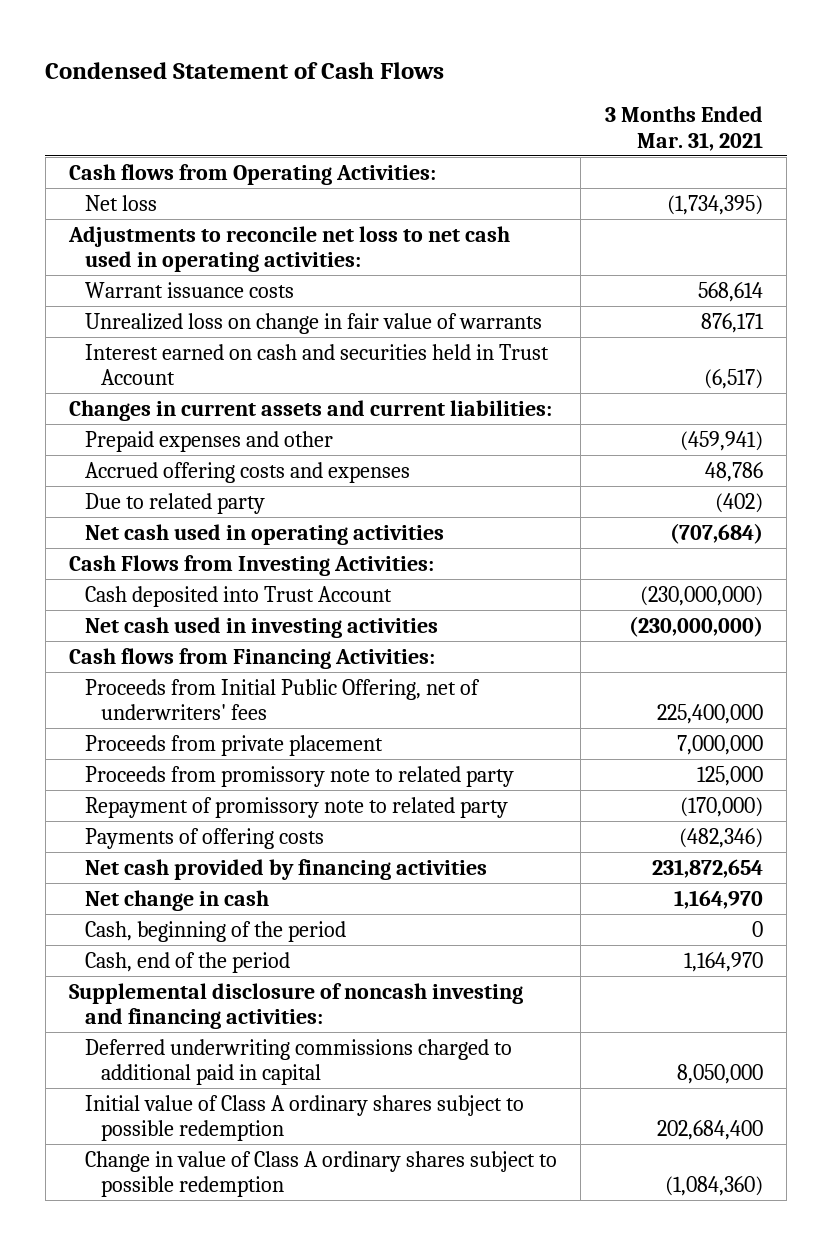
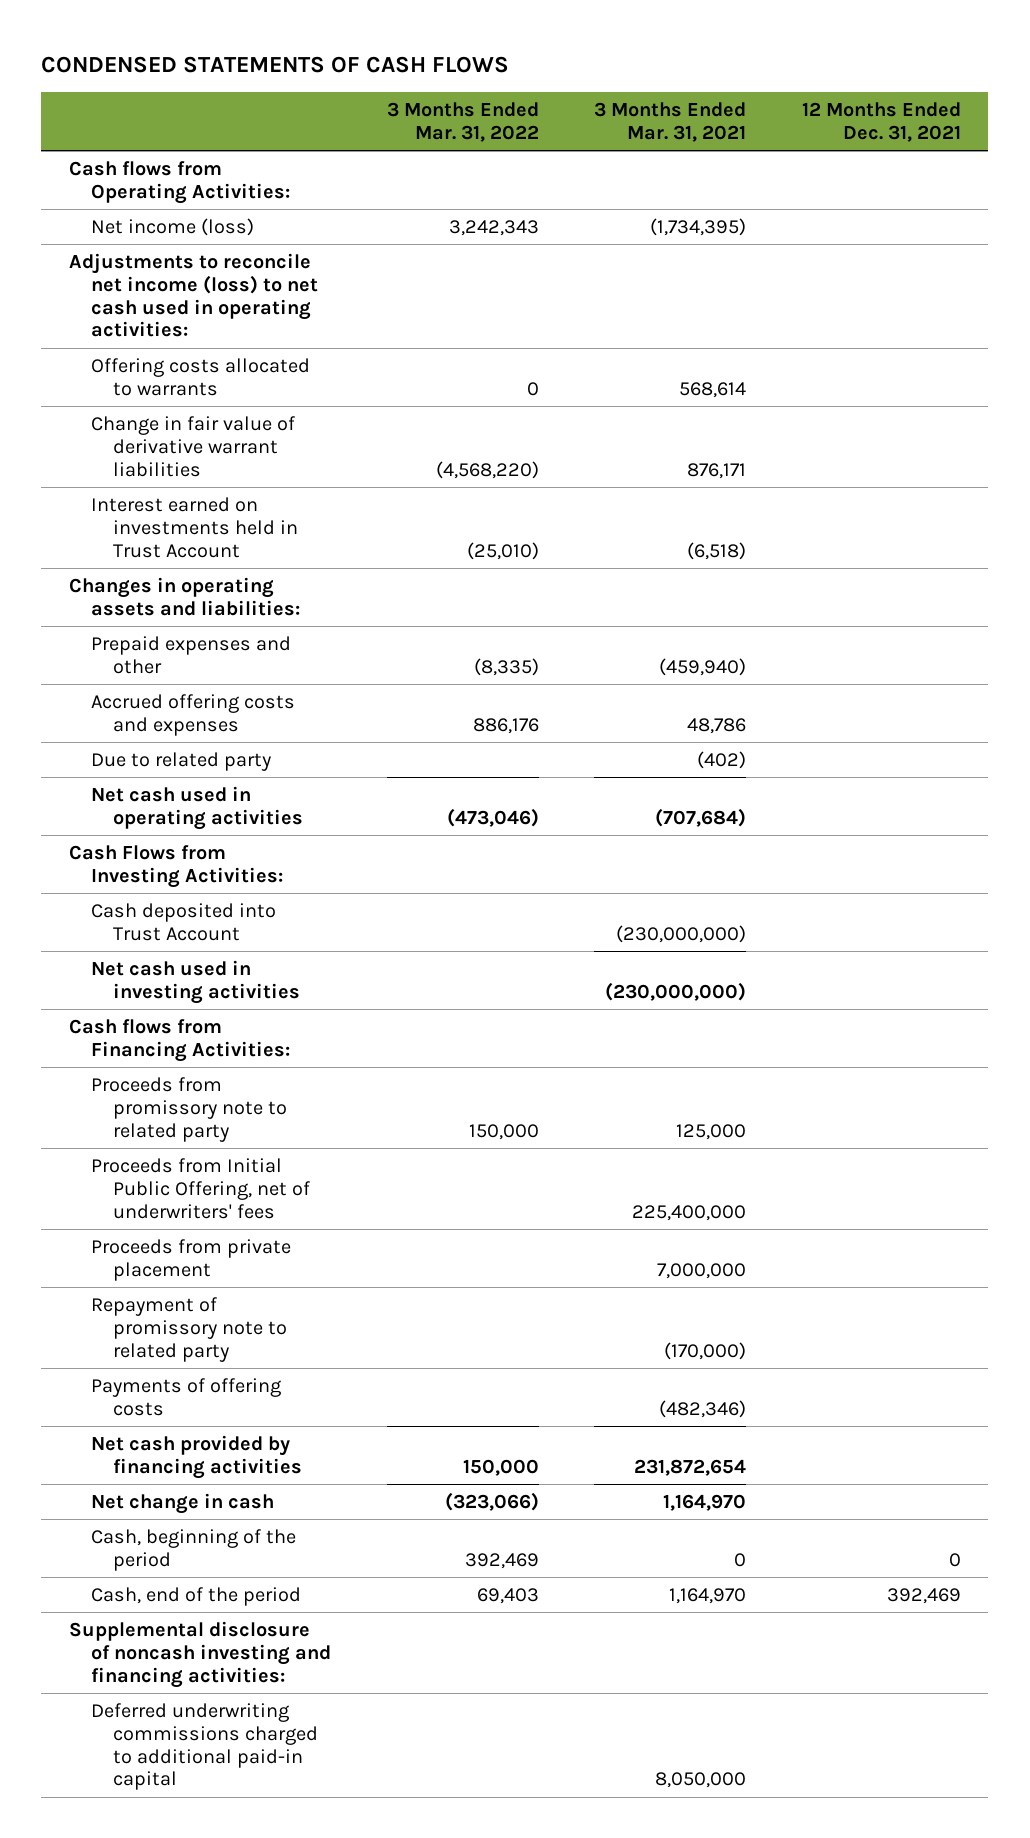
- Condensed Statement of Cash Flows
+ CONDENSED STATEMENTS OF CASH FLOWS
- | 3 Months Ended Mar. 31, 2021
+ | 3 Months Ended Mar. 31, 2022 | 3 Months Ended Mar. 31, 2021 | 12 Months Ended Dec. 31, 2021
- Net loss | (1,734,395)
- Adjustments to reconcile net loss to net cash used in operating activities:
- Warrant issuance costs | 568,614
- Unrealized loss on change in fair value of warrants | 876,171
- Interest earned on cash and securities held in Trust Account | (6,517)
- Changes in current assets and current liabilities:
- Prepaid expenses and other | (459,941)
+ Net income (loss) | 3,242,343 | (1,734,395) |
+ Adjustments to reconcile net income (loss) to net cash used in operating activities:
+ Offering costs allocated to warrants | 0 | 568,614 |
+ Change in fair value of derivative warrant liabilities | (4,568,220) | 876,171 |
+ Interest earned on investments held in Trust Account | (25,010) | (6,518) |
+ Changes in operating assets and liabilities:
+ Prepaid expenses and other | (8,335) | (459,940) |
moved up: Proceeds from promissory note to related party | 150,000 | 125,000 |
- Deferred underwriting commissions charged to additional paid in capital | 8,050,000
- Initial value of Class A ordinary shares subject to possible redemption | 202,684,400
- Change in value of Class A ordinary shares subject to possible redemption | (1,084,360)
+ Deferred underwriting commissions charged to additional paid-in capital | | 8,050,000 |

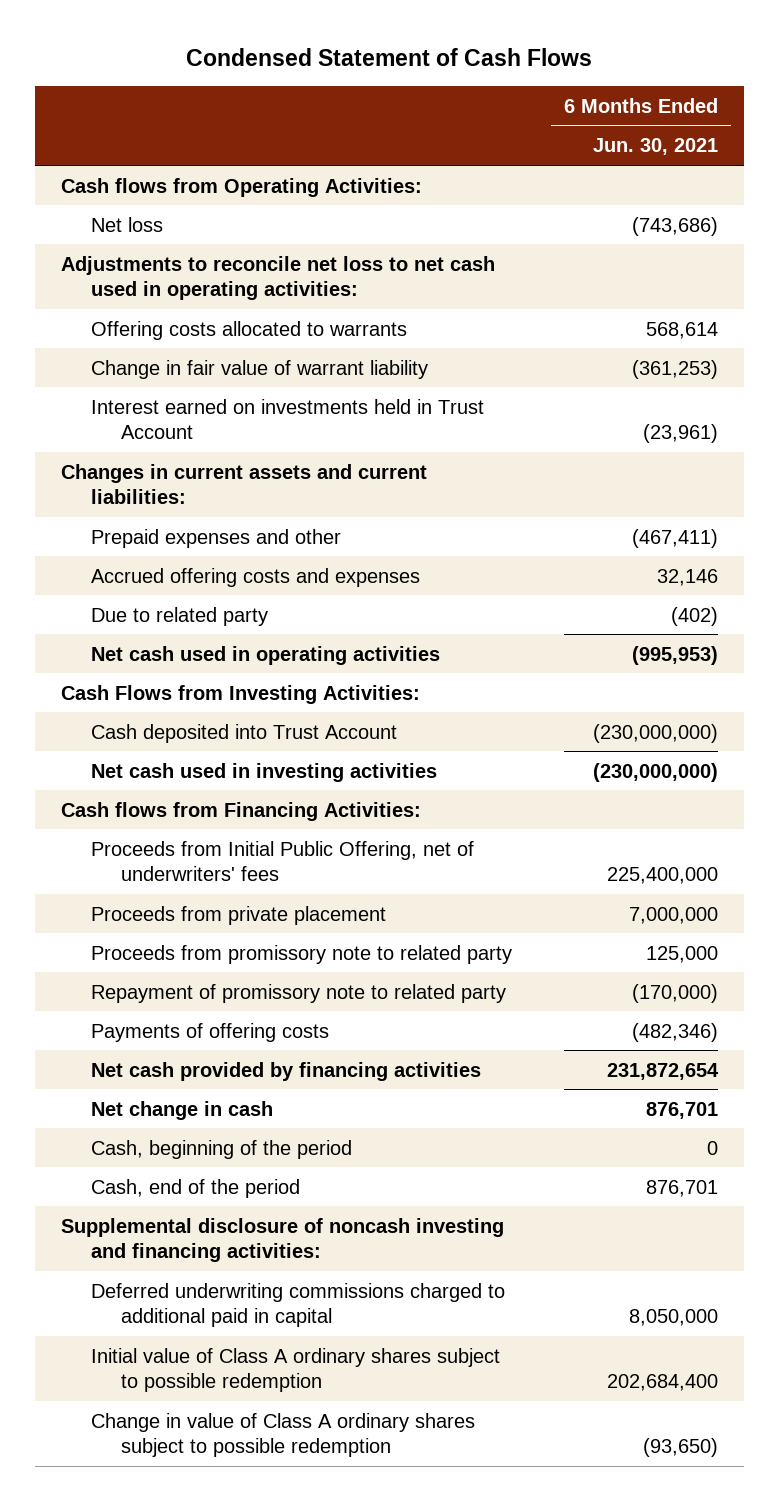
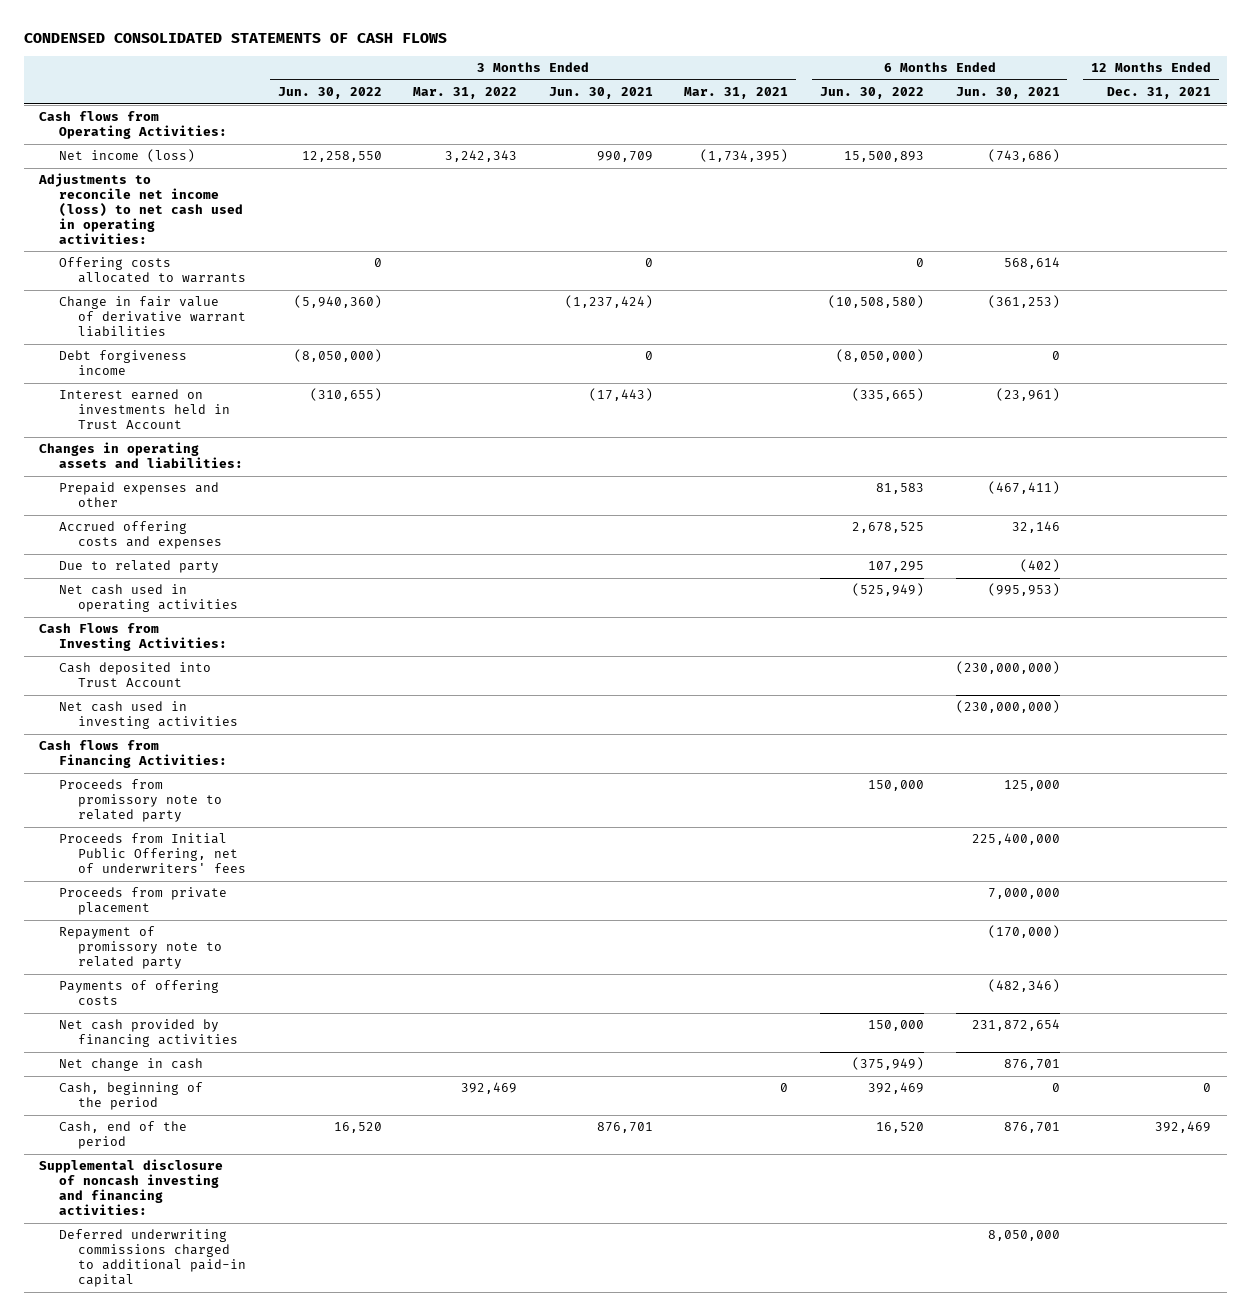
- Condensed Statement of Cash Flows
+ CONDENSED CONSOLIDATED STATEMENTS OF CASH FLOWS
- | 6 Months Ended Jun. 30, 2021
+ | 3 Months Ended Jun. 30, 2022 | 3 Months Ended Mar. 31, 2022 | 3 Months Ended Jun. 30, 2021 | 3 Months Ended Mar. 31, 2021 | 6 Months Ended Jun. 30, 2022 | 6 Months Ended Jun. 30, 2021 | 12 Months Ended Dec. 31, 2021
- Net loss | (743,686)
- Adjustments to reconcile net loss to net cash used in operating activities:
+ Net income (loss) | 12,258,550 | 3,242,343 | 990,709 | (1,734,395) | 15,500,893 | (743,686) |
+ Adjustments to reconcile net income (loss) to net cash used in operating activities:
- Change in fair value of warrant liability | (361,253)
+ Change in fair value of derivative warrant liabilities | (5,940,360) | | (1,237,424) | | (10,508,580) | (361,253) |
+ Debt forgiveness income | (8,050,000) | | 0 | | (8,050,000) | 0 |
- Changes in current assets and current liabilities:
+ Changes in operating assets and liabilities:
moved up: Proceeds from promissory note to related party | | | | | 150,000 | 125,000 |
- Deferred underwriting commissions charged to additional paid in capital | 8,050,000
- Initial value of Class A ordinary shares subject to possible redemption | 202,684,400
- Change in value of Class A ordinary shares subject to possible redemption | (93,650)
+ Deferred underwriting commissions charged to additional paid-in capital | | | | | | 8,050,000 |

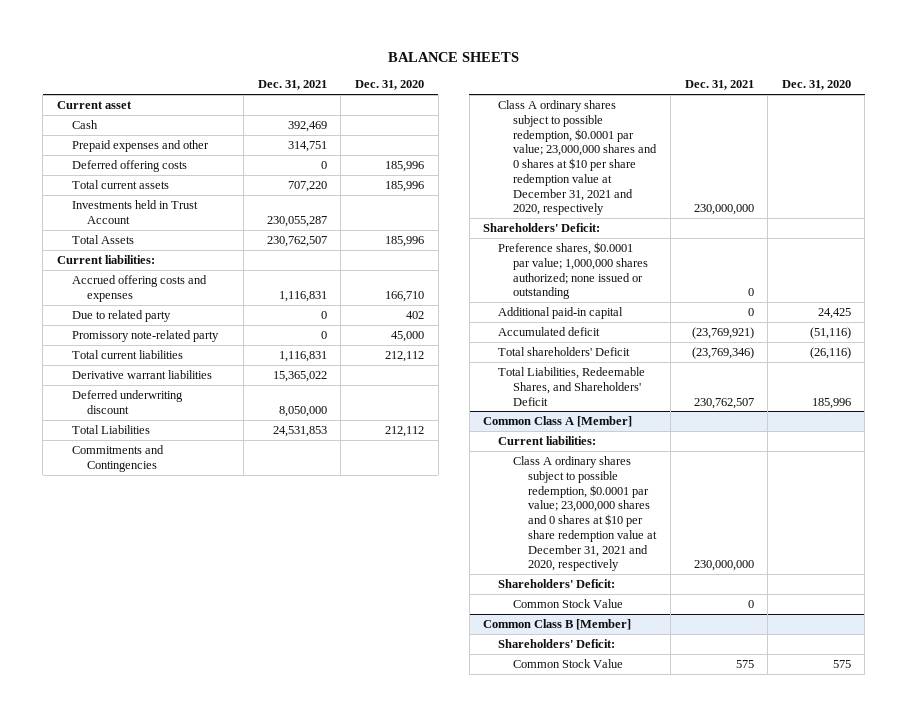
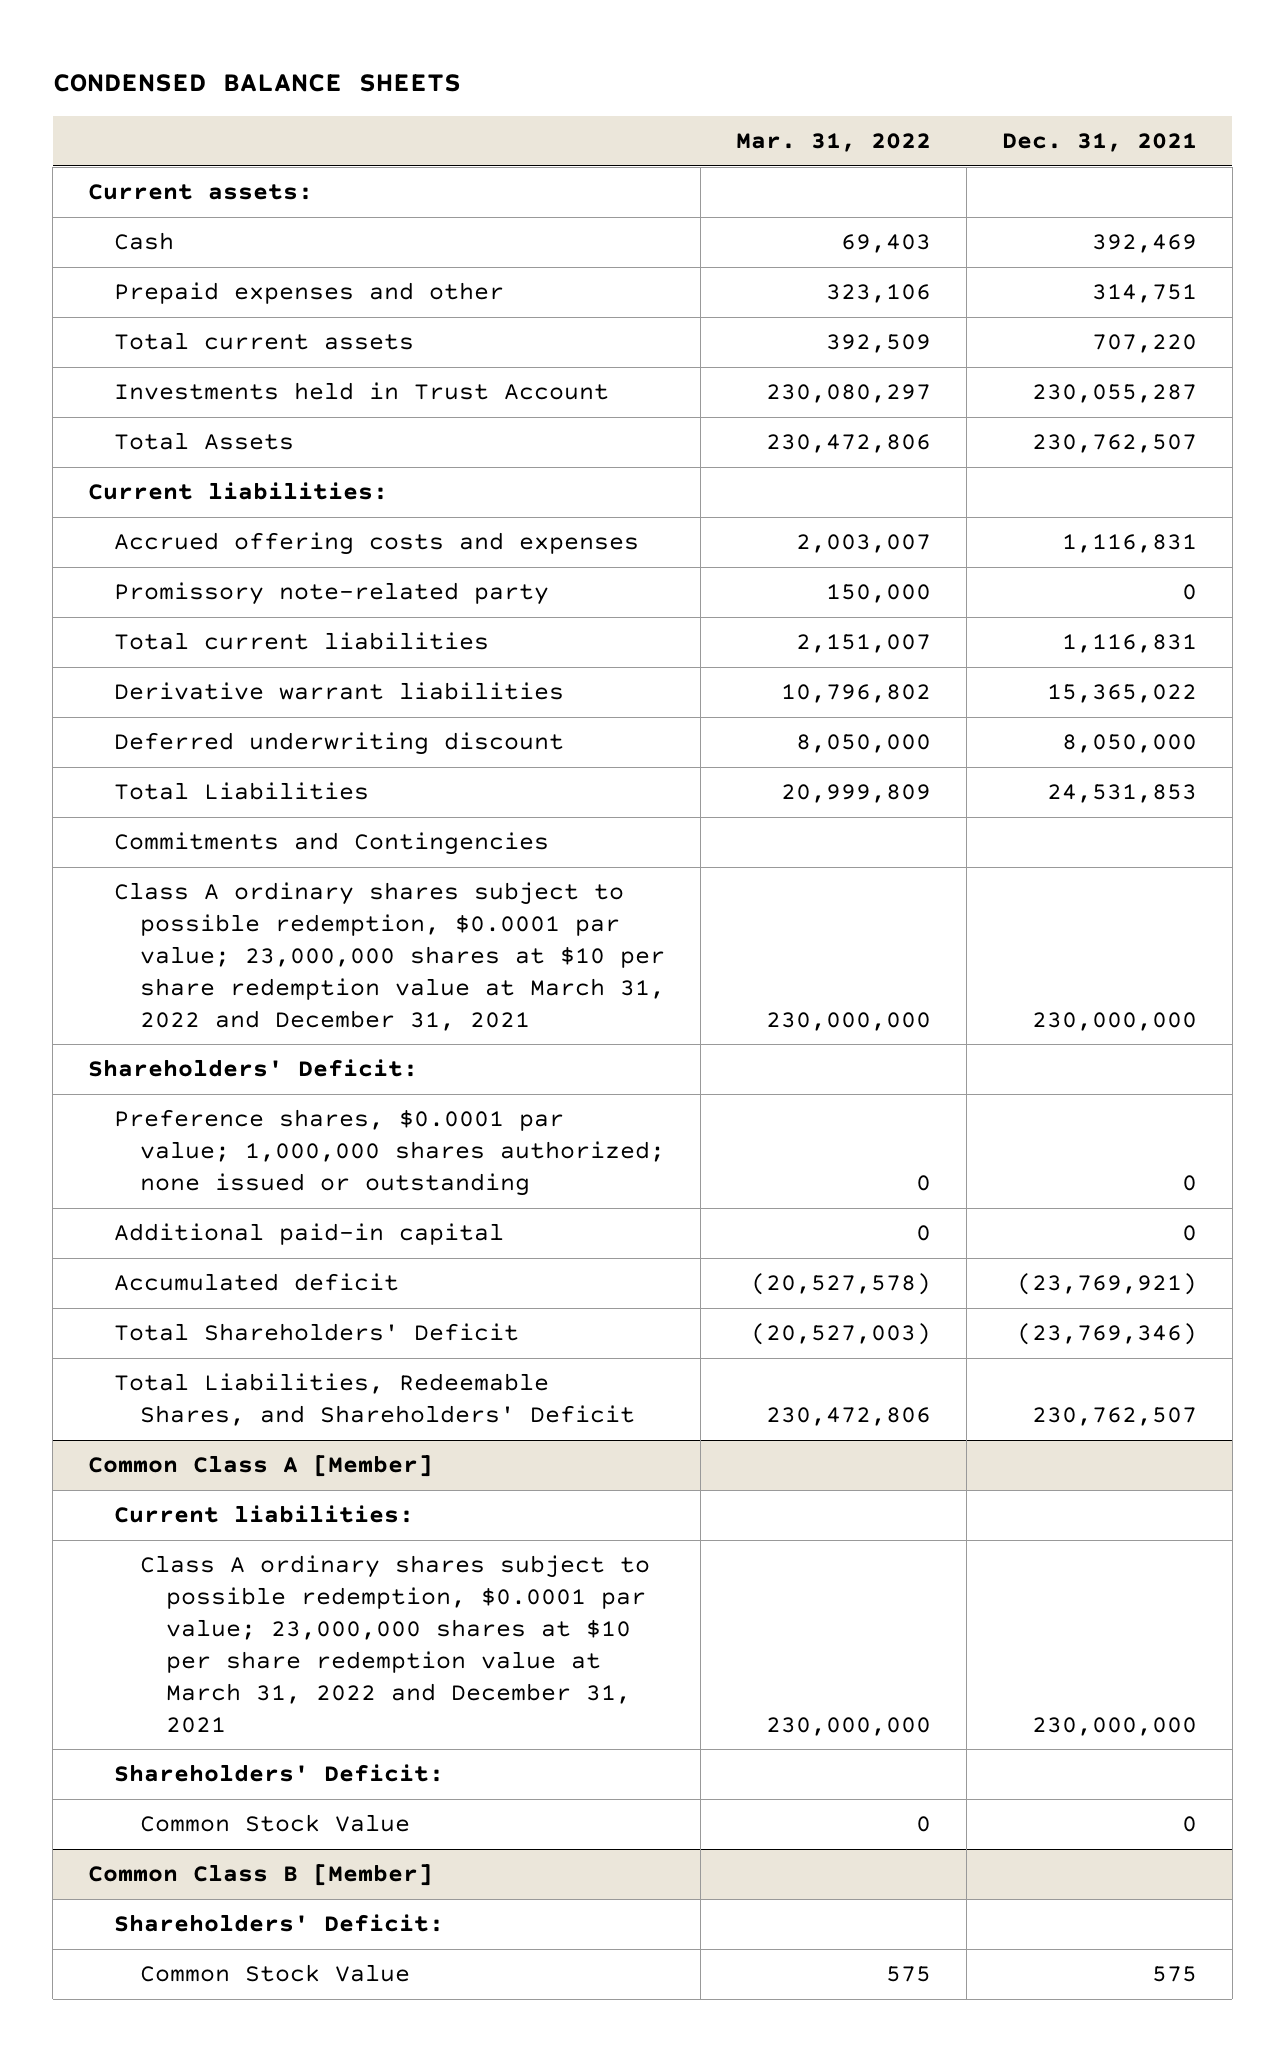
- BALANCE SHEETS
+ CONDENSED BALANCE SHEETS
- | Dec. 31, 2021 | Dec. 31, 2020
+ | Mar. 31, 2022 | Dec. 31, 2021
- Current asset
+ Current assets:
- Deferred offering costs | 0 | 185,996
- Due to related party | 0 | 402
- Class A ordinary shares subject to possible redemption, $0.0001 par value; 23,000,000 shares and 0 shares at $10 per share redemption value at December 31, 2021 and 2020, respectively | 230,000,000 |
+ Class A ordinary shares subject to possible redemption, $0.0001 par value; 23,000,000 shares at $10 per share redemption value at March 31, 2022 and December 31, 2021 | 230,000,000 | 230,000,000
- Total shareholders' Deficit | (23,769,346) | (26,116)
+ Total Shareholders' Deficit | (20,527,003) | (23,769,346)
@ Common Class A [Member]
- Class A ordinary shares subject to possible redemption, $0.0001 par value; 23,000,000 shares and 0 shares at $10 per share redemption value at December 31, 2021 and 2020, respectively | 230,000,000 |
+ Class A ordinary shares subject to possible redemption, $0.0001 par value; 23,000,000 shares at $10 per share redemption value at March 31, 2022 and December 31, 2021 | 230,000,000 | 230,000,000

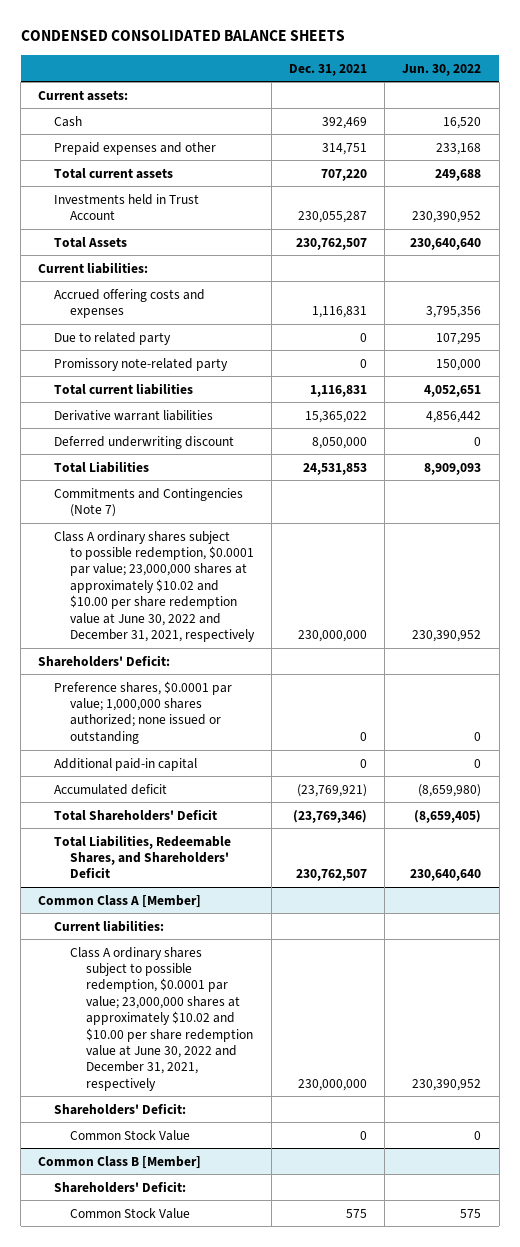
- CONDENSED BALANCE SHEETS
+ CONDENSED CONSOLIDATED BALANCE SHEETS
- | Mar. 31, 2022 | Dec. 31, 2021
+ | Dec. 31, 2021 | Jun. 30, 2022
+ Due to related party | 0 | 107,295
- Commitments and Contingencies
- Class A ordinary shares subject to possible redemption, $0.0001 par value; 23,000,000 shares at $10 per share redemption value at March 31, 2022 and December 31, 2021 | 230,000,000 | 230,000,000
+ Commitments and Contingencies (Note 7)
+ Class A ordinary shares subject to possible redemption, $0.0001 par value; 23,000,000 shares at approximately $10.02 and $10.00 per share redemption value at June 30, 2022 and December 31, 2021, respectively | 230,000,000 | 230,390,952
@ Common Class A [Member]
- Class A ordinary shares subject to possible redemption, $0.0001 par value; 23,000,000 shares at $10 per share redemption value at March 31, 2022 and December 31, 2021 | 230,000,000 | 230,000,000
+ Class A ordinary shares subject to possible redemption, $0.0001 par value; 23,000,000 shares at approximately $10.02 and $10.00 per share redemption value at June 30, 2022 and December 31, 2021, respectively | 230,000,000 | 230,390,952

